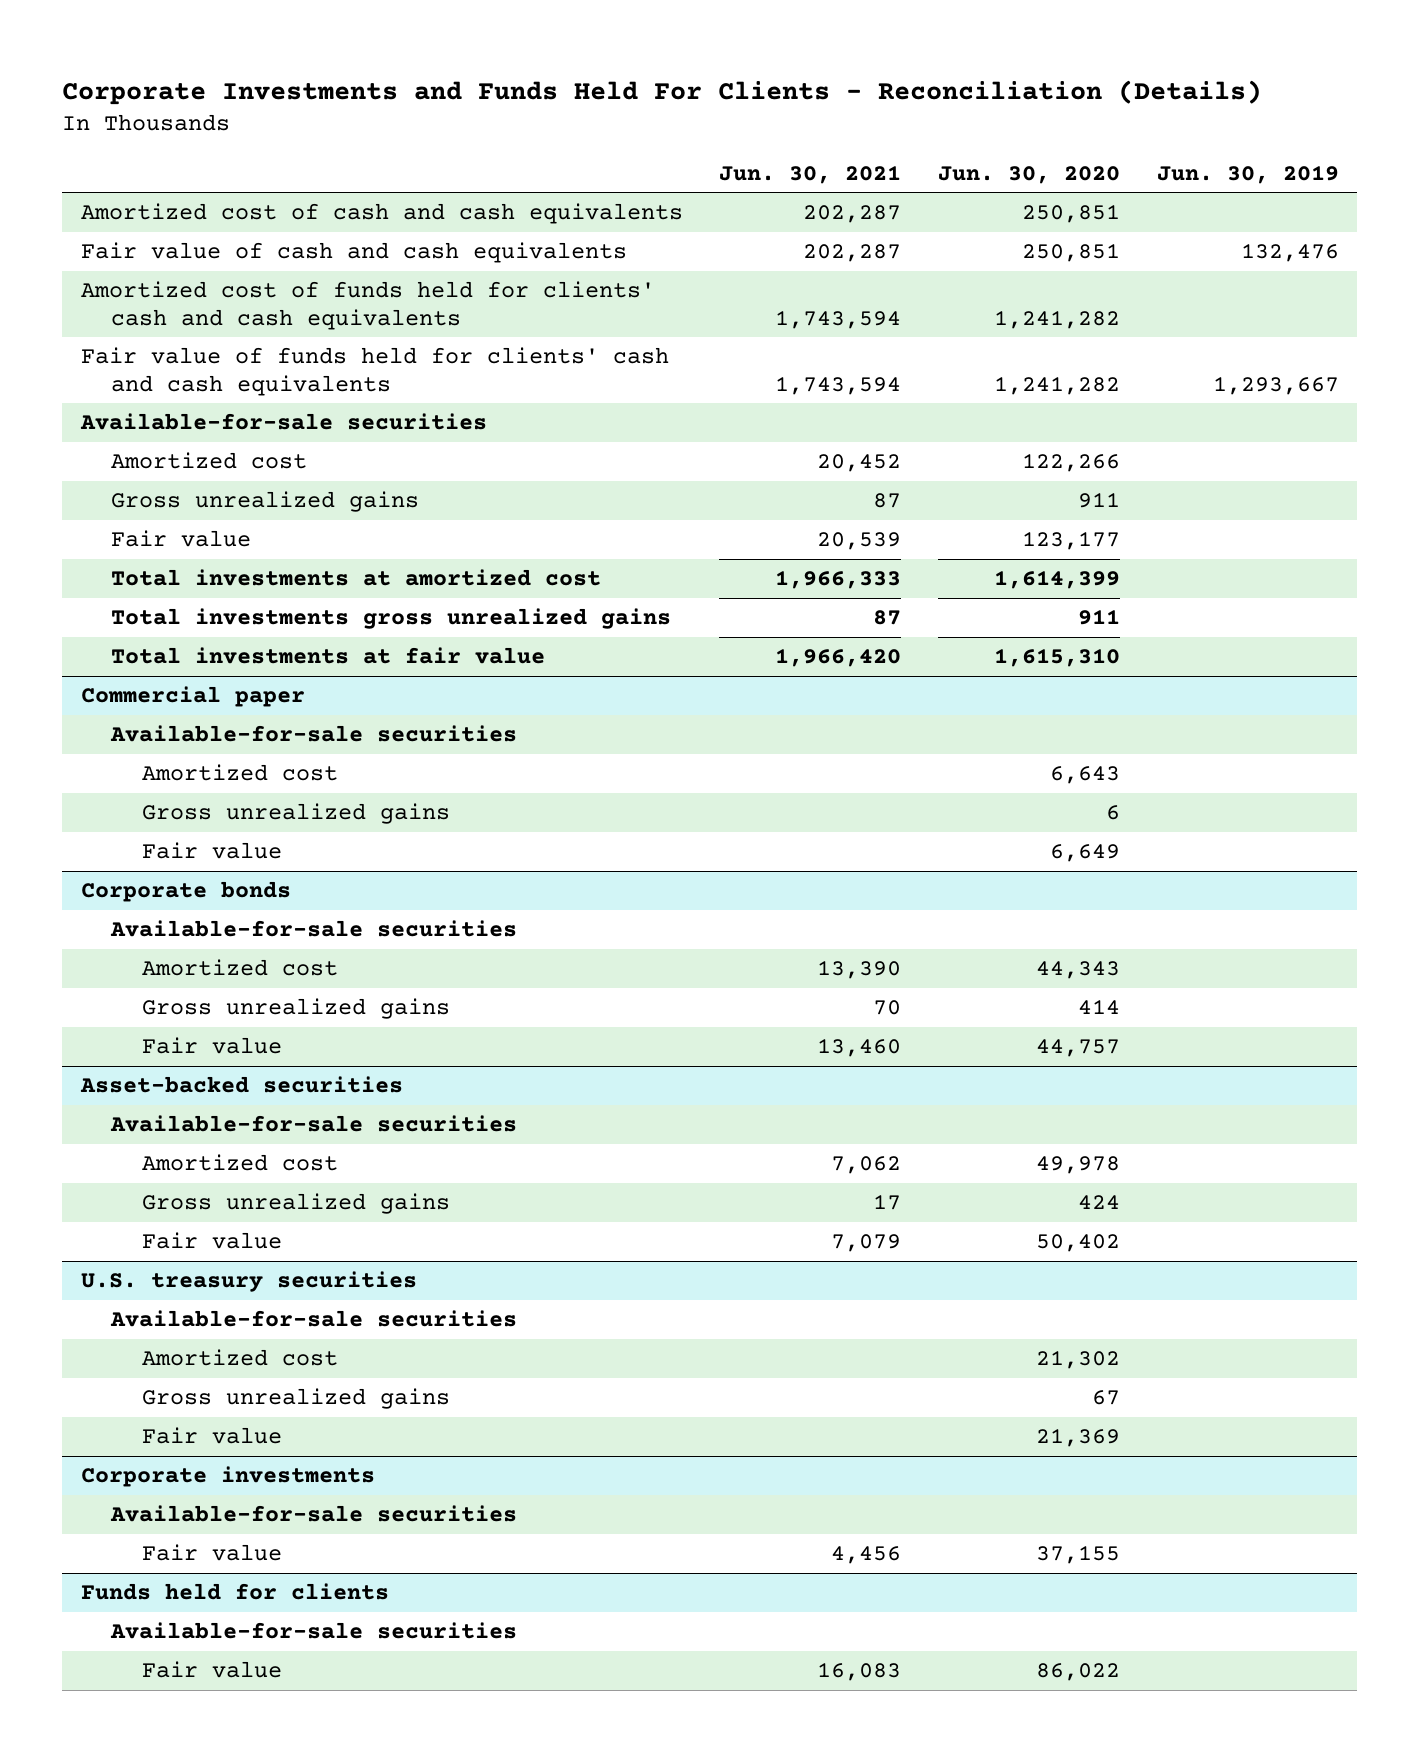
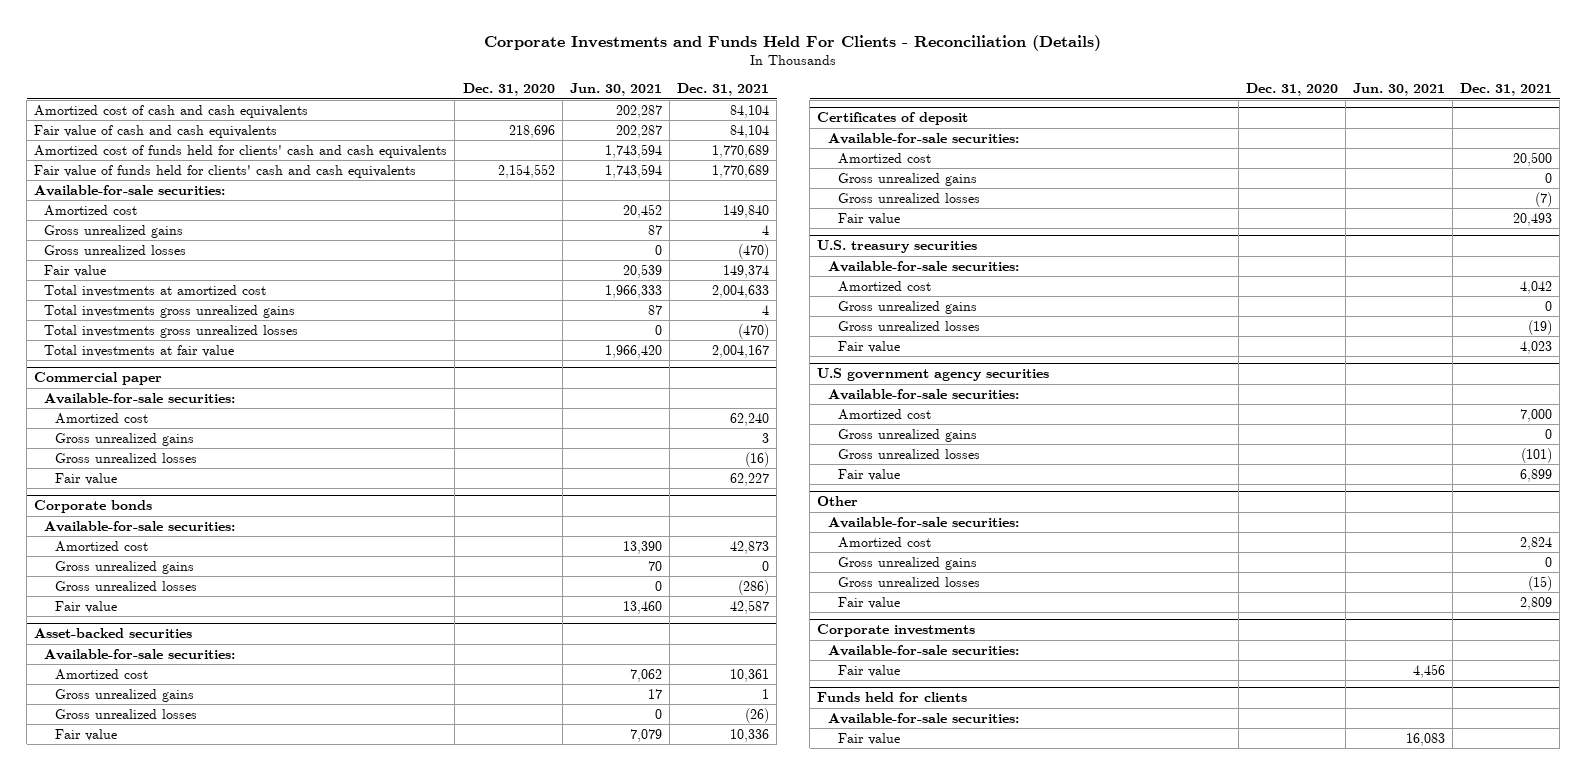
- | Jun. 30, 2021 | Jun. 30, 2020 | Jun. 30, 2019
+ | Dec. 31, 2020 | Jun. 30, 2021 | Dec. 31, 2021
- Available-for-sale securities
+ Available-for-sale securities:
+ Gross unrealized losses | | 0 | (470)
+ Total investments gross unrealized losses | | 0 | (470)
@ Commercial paper
- Available-for-sale securities
+ Available-for-sale securities:
+ Gross unrealized losses | | | (16)
@ Corporate bonds
- Available-for-sale securities
+ Available-for-sale securities:
+ Gross unrealized losses | | 0 | (286)
@ Asset-backed securities
- Available-for-sale securities
+ Available-for-sale securities:
+ Gross unrealized losses | | 0 | (26)
+ Certificates of deposit
+ Available-for-sale securities:
+ Amortized cost | | | 20,500
+ Gross unrealized gains | | | 0
+ Gross unrealized losses | | | (7)
+ Fair value | | | 20,493
@ U.S. treasury securities
- Available-for-sale securities
+ Available-for-sale securities:
+ Gross unrealized losses | | | (19)
+ U.S government agency securities
+ Available-for-sale securities:
+ Amortized cost | | | 7,000
+ Gross unrealized gains | | | 0
+ Gross unrealized losses | | | (101)
+ Fair value | | | 6,899
+ Other
+ Available-for-sale securities:
+ Amortized cost | | | 2,824
+ Gross unrealized gains | | | 0
+ Gross unrealized losses | | | (15)
+ Fair value | | | 2,809
@ Corporate investments
- Available-for-sale securities
+ Available-for-sale securities:
@ Funds held for clients
- Available-for-sale securities
+ Available-for-sale securities:

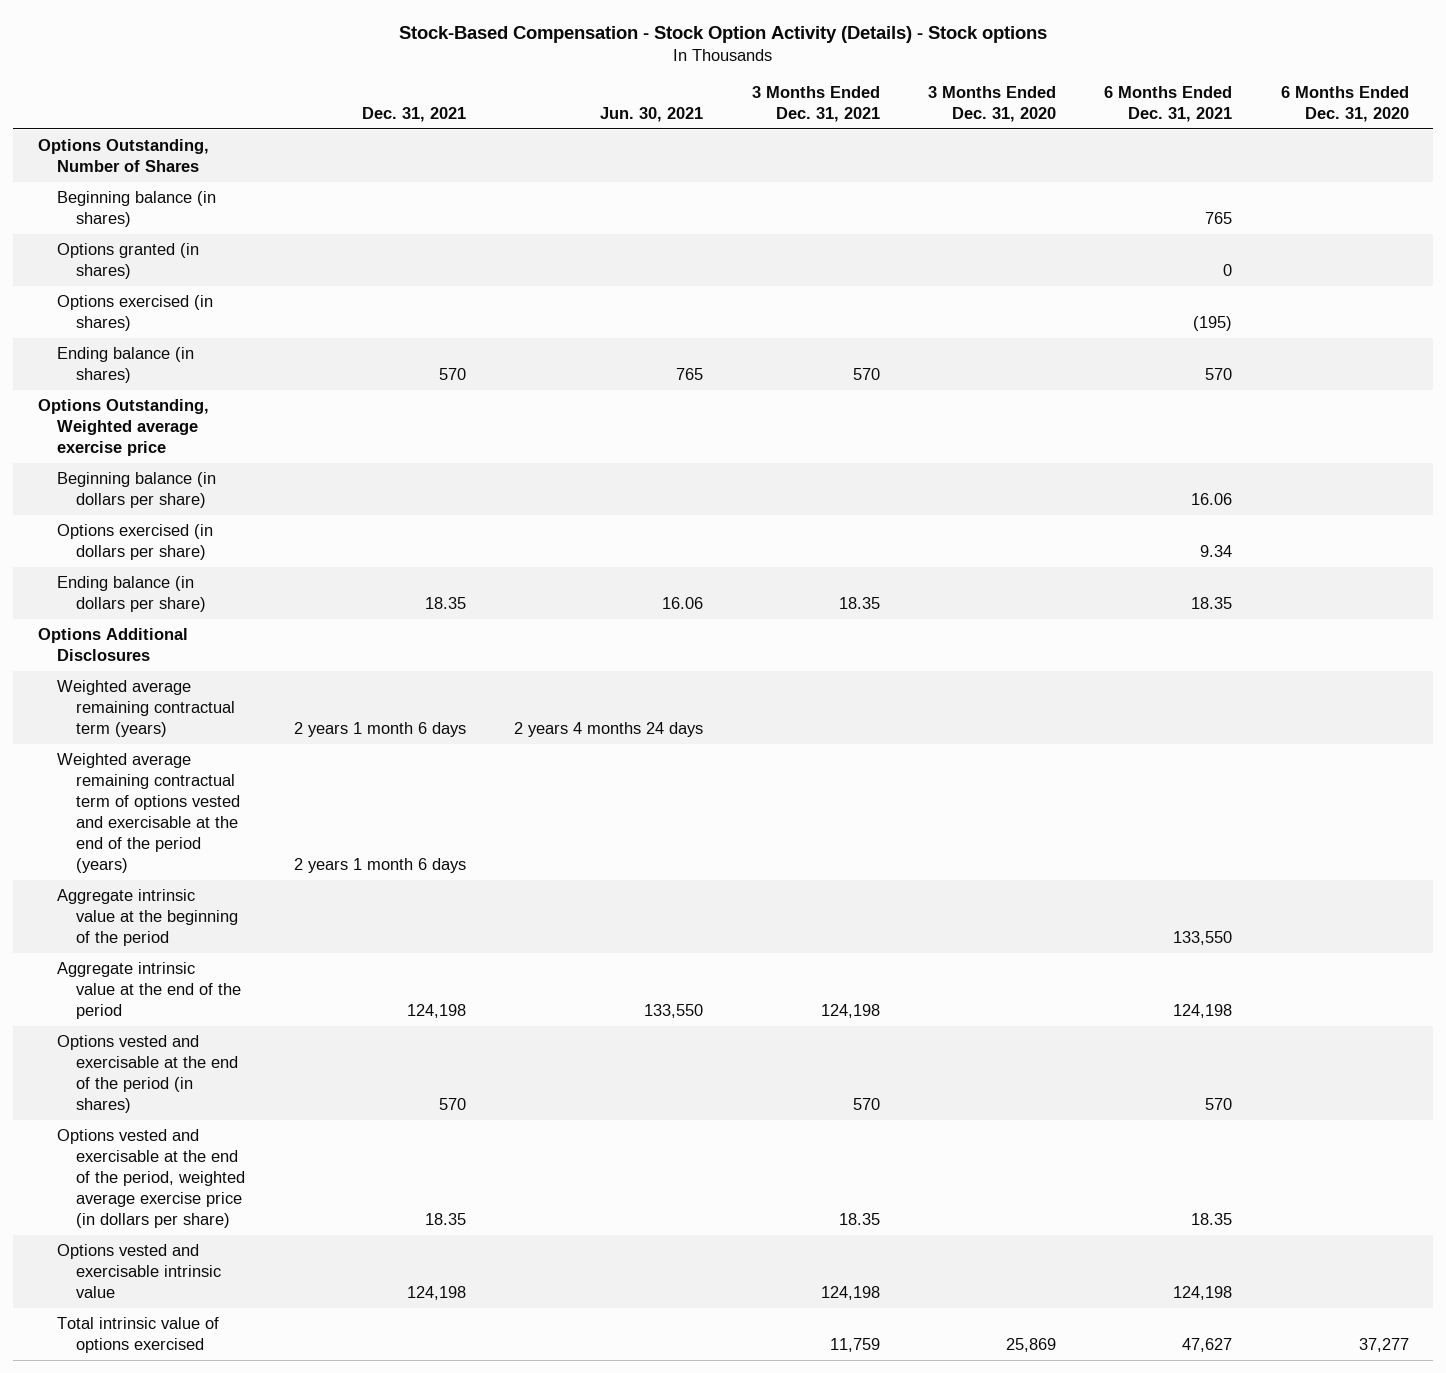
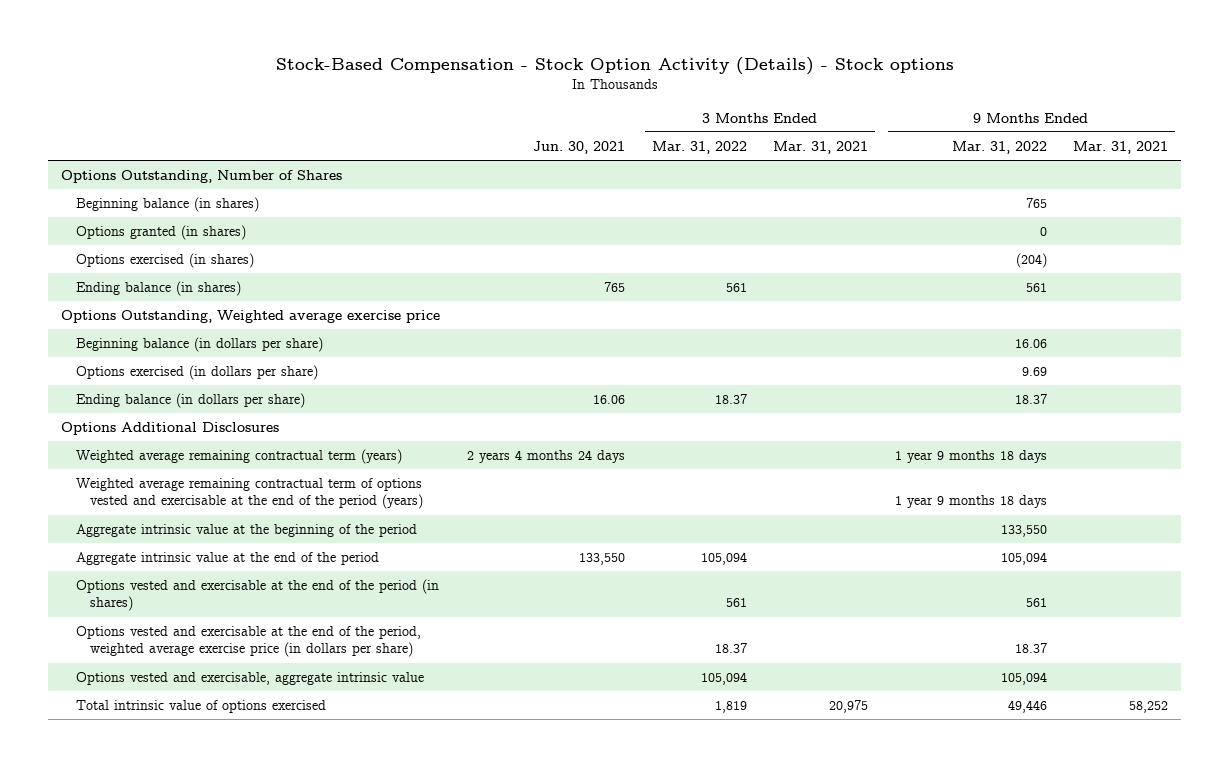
- | Dec. 31, 2021 | Jun. 30, 2021 | 3 Months Ended Dec. 31, 2021 | 3 Months Ended Dec. 31, 2020 | 6 Months Ended Dec. 31, 2021 | 6 Months Ended Dec. 31, 2020
+ | Jun. 30, 2021 | 3 Months Ended Mar. 31, 2022 | 3 Months Ended Mar. 31, 2021 | 9 Months Ended Mar. 31, 2022 | 9 Months Ended Mar. 31, 2021
- Options vested and exercisable intrinsic value | 124,198 | | 124,198 | | 124,198 |
+ Options vested and exercisable, aggregate intrinsic value | | 105,094 | | 105,094 |

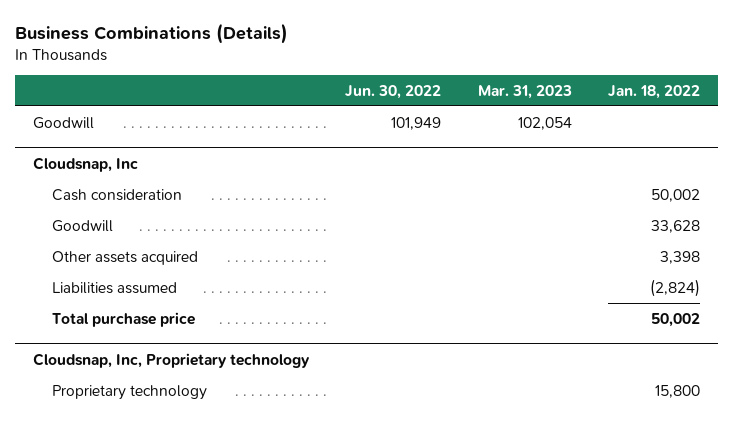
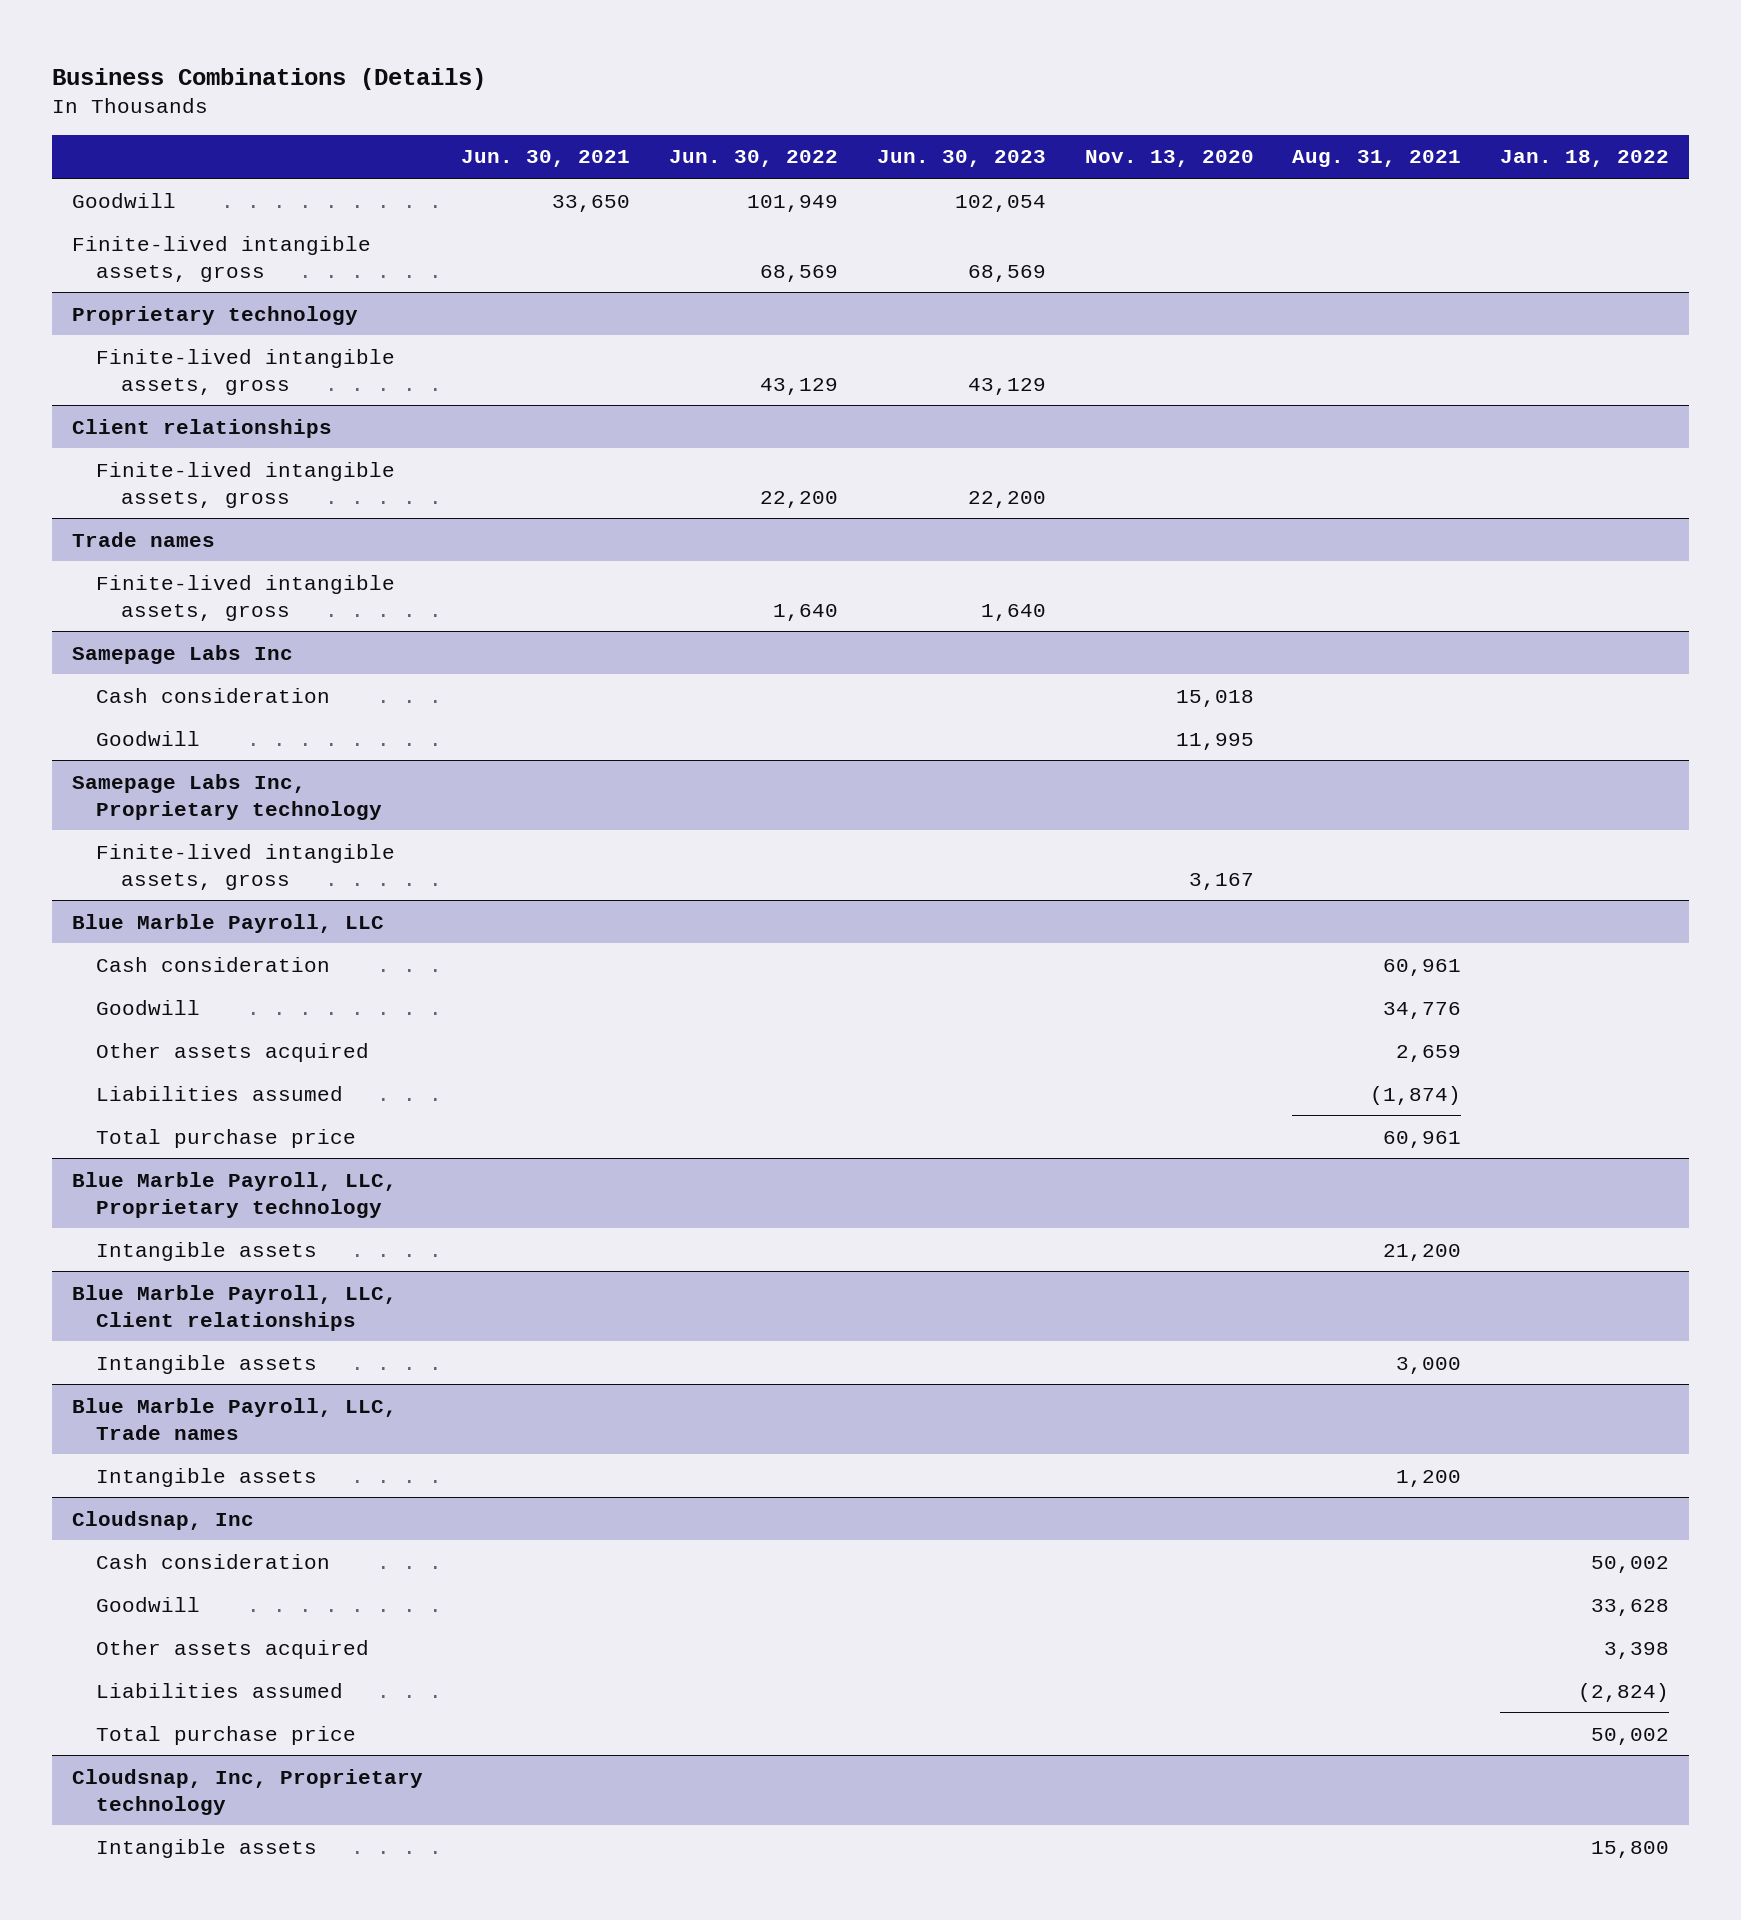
- | Jun. 30, 2022 | Mar. 31, 2023 | Jan. 18, 2022
+ | Jun. 30, 2021 | Jun. 30, 2022 | Jun. 30, 2023 | Nov. 13, 2020 | Aug. 31, 2021 | Jan. 18, 2022
+ Finite-lived intangible assets, gross | | 68,569 | 68,569 | | |
+ Proprietary technology
+ Finite-lived intangible assets, gross | | 43,129 | 43,129 | | |
+ Client relationships
+ Finite-lived intangible assets, gross | | 22,200 | 22,200 | | |
+ Trade names
+ Finite-lived intangible assets, gross | | 1,640 | 1,640 | | |
+ Samepage Labs Inc
+ Cash consideration | | | | 15,018 | |
+ Goodwill | | | | 11,995 | |
+ Samepage Labs Inc, Proprietary technology
+ Finite-lived intangible assets, gross | | | | 3,167 | |
+ Blue Marble Payroll, LLC
+ Cash consideration | | | | | 60,961 |
+ Goodwill | | | | | 34,776 |
+ Other assets acquired | | | | | 2,659 |
+ Liabilities assumed | | | | | (1,874) |
+ Total purchase price | | | | | 60,961 |
+ Blue Marble Payroll, LLC, Proprietary technology
+ Intangible assets | | | | | 21,200 |
+ Blue Marble Payroll, LLC, Client relationships
+ Intangible assets | | | | | 3,000 |
+ Blue Marble Payroll, LLC, Trade names
+ Intangible assets | | | | | 1,200 |
@ Cloudsnap, Inc, Proprietary technology
- Proprietary technology | | | 15,800
+ Intangible assets | | | | | | 15,800

